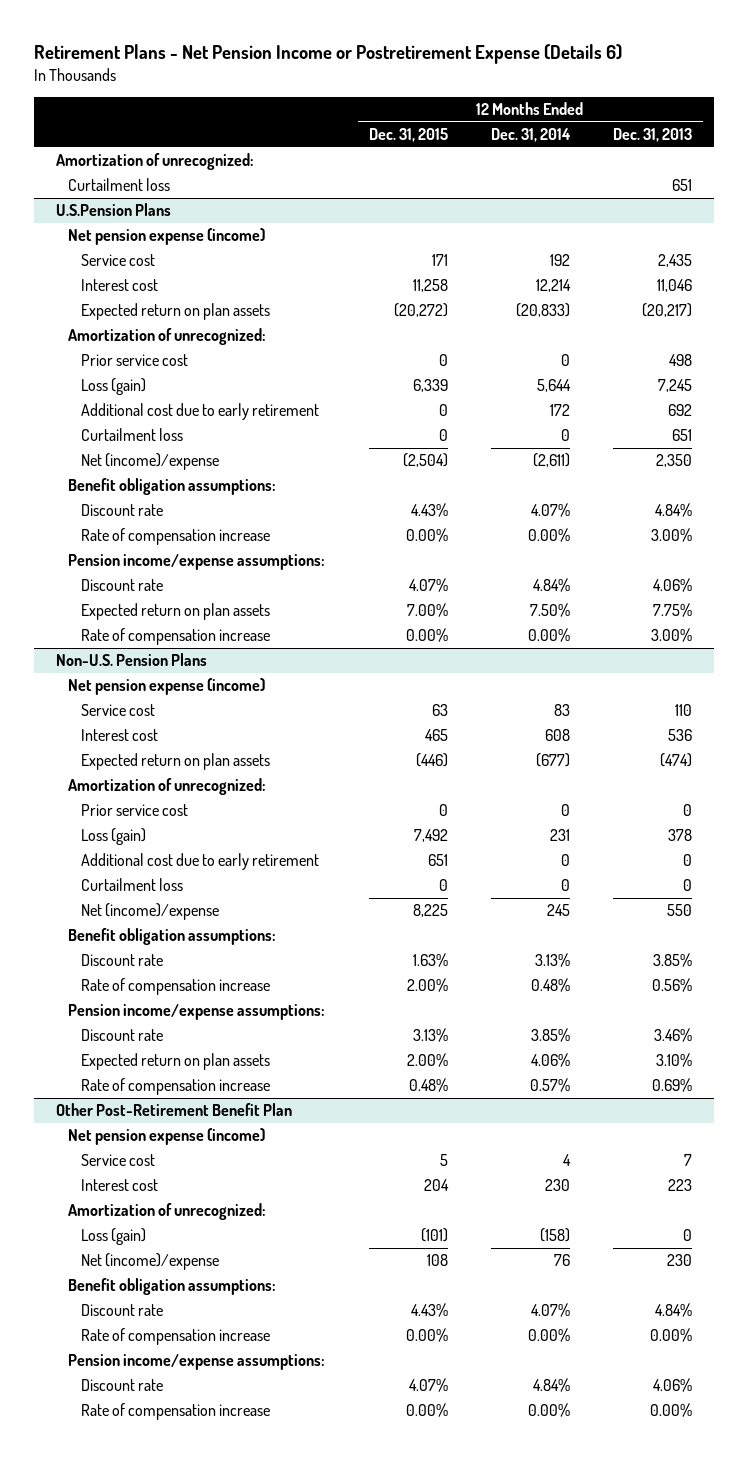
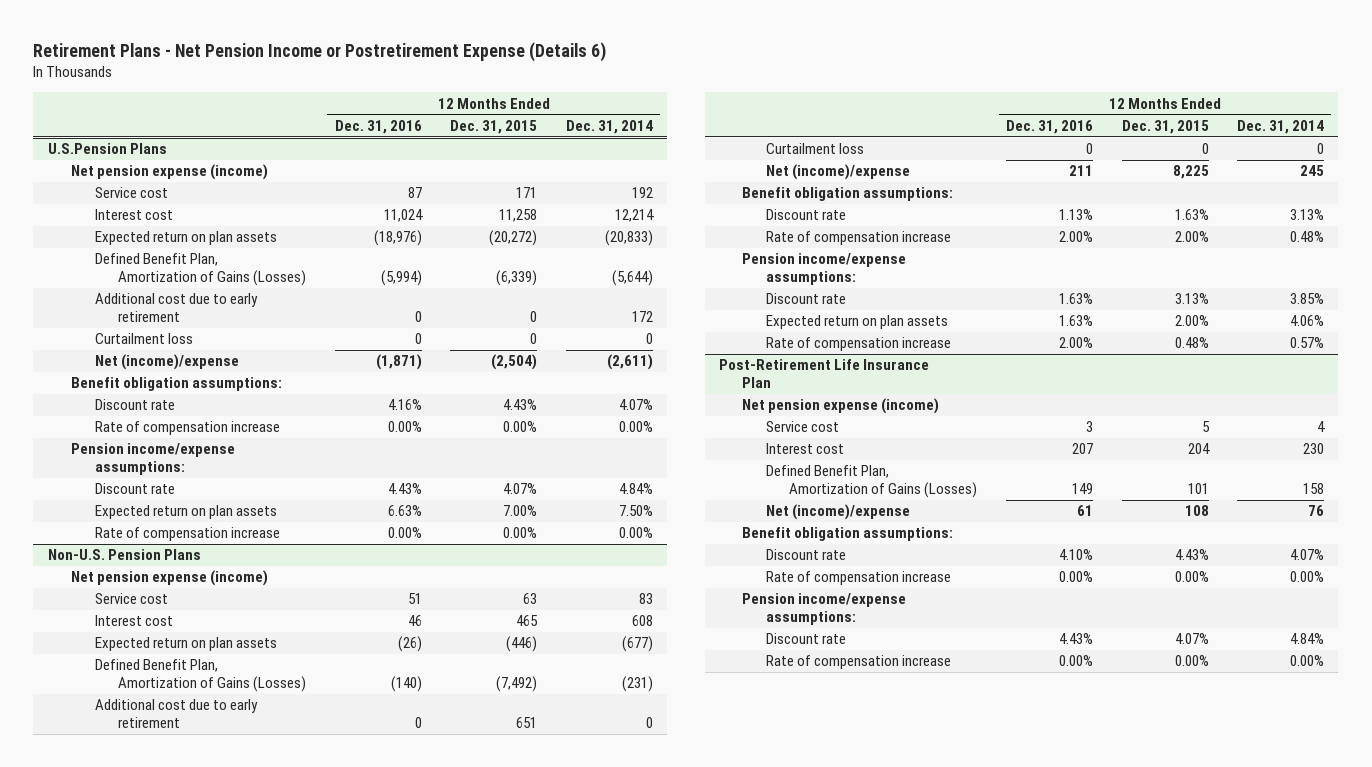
- | 12 Months Ended Dec. 31, 2015 | 12 Months Ended Dec. 31, 2014 | 12 Months Ended Dec. 31, 2013
+ | 12 Months Ended Dec. 31, 2016 | 12 Months Ended Dec. 31, 2015 | 12 Months Ended Dec. 31, 2014
- Amortization of unrecognized:
- Curtailment loss | | | 651
@ U.S.Pension Plans
- Amortization of unrecognized:
- Prior service cost | 0 | 0 | 498
- Loss (gain) | 6,339 | 5,644 | 7,245
+ Defined Benefit Plan, Amortization of Gains (Losses) | (5,994) | (6,339) | (5,644)
@ Non-U.S. Pension Plans
- Amortization of unrecognized:
- Prior service cost | 0 | 0 | 0
- Loss (gain) | 7,492 | 231 | 378
+ Defined Benefit Plan, Amortization of Gains (Losses) | (140) | (7,492) | (231)
- Other Post-Retirement Benefit Plan
+ Post-Retirement Life Insurance Plan
- Amortization of unrecognized:
- Loss (gain) | (101) | (158) | 0
+ Defined Benefit Plan, Amortization of Gains (Losses) | 149 | 101 | 158

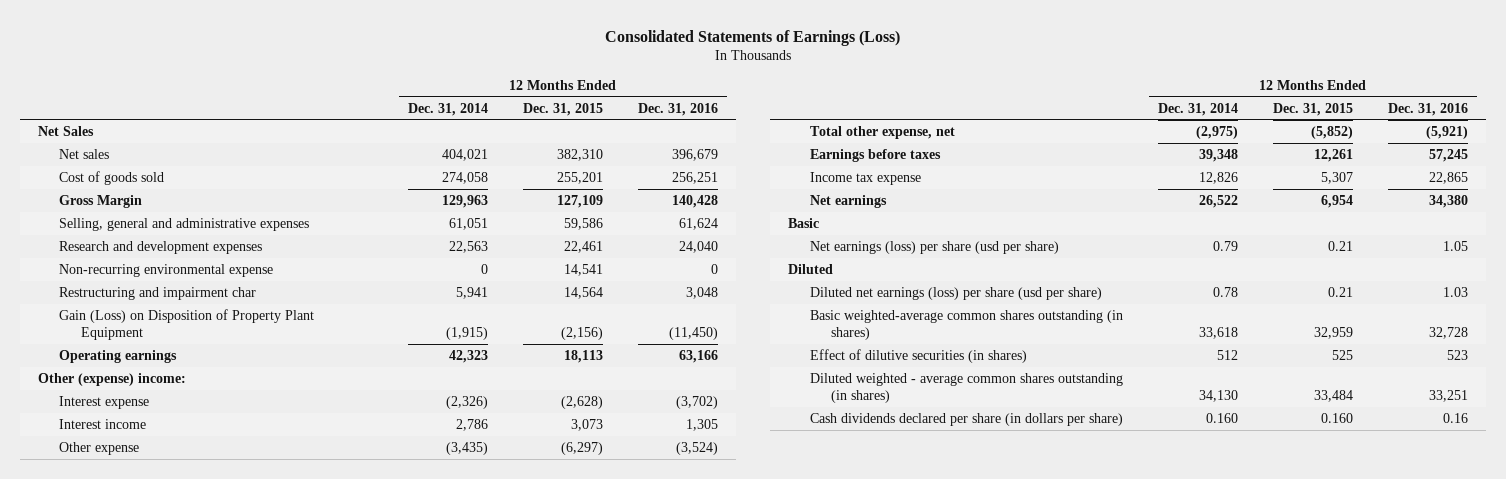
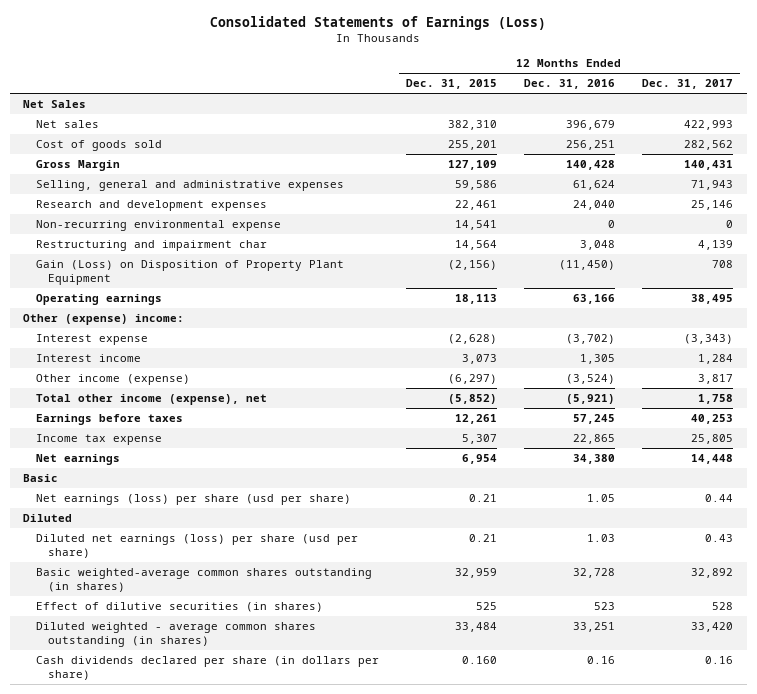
- | 12 Months Ended Dec. 31, 2014 | 12 Months Ended Dec. 31, 2015 | 12 Months Ended Dec. 31, 2016
+ | 12 Months Ended Dec. 31, 2015 | 12 Months Ended Dec. 31, 2016 | 12 Months Ended Dec. 31, 2017
- Other expense | (3,435) | (6,297) | (3,524)
- Total other expense, net | (2,975) | (5,852) | (5,921)
+ Other income (expense) | (6,297) | (3,524) | 3,817
+ Total other income (expense), net | (5,852) | (5,921) | 1,758

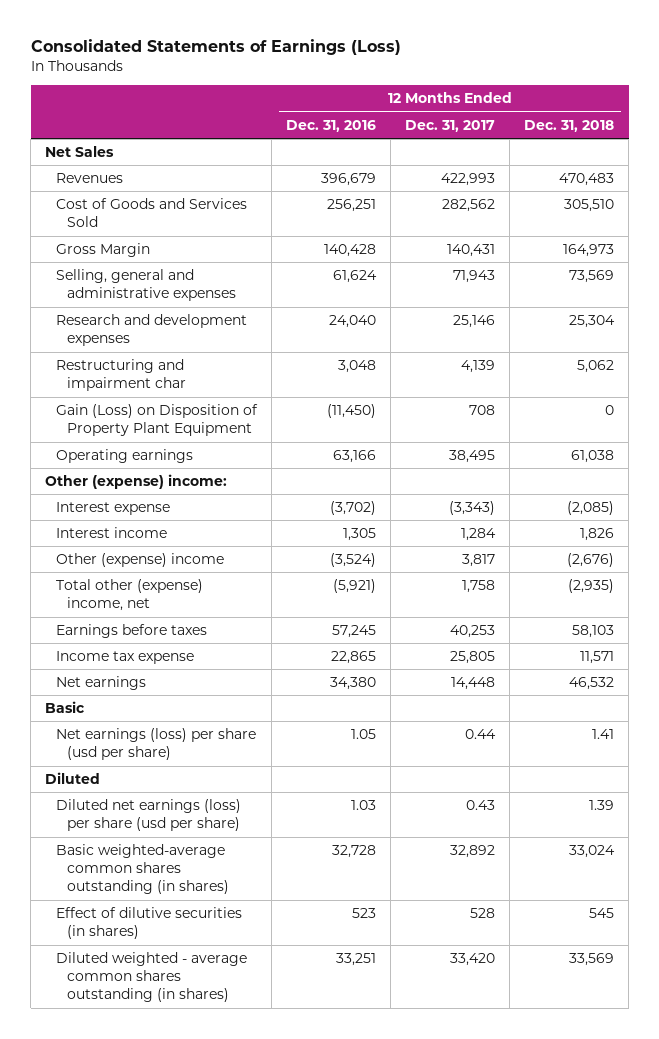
- | 12 Months Ended Dec. 31, 2015 | 12 Months Ended Dec. 31, 2016 | 12 Months Ended Dec. 31, 2017
+ | 12 Months Ended Dec. 31, 2016 | 12 Months Ended Dec. 31, 2017 | 12 Months Ended Dec. 31, 2018
- Net sales | 382,310 | 396,679 | 422,993
- Cost of goods sold | 255,201 | 256,251 | 282,562
+ Revenues | 396,679 | 422,993 | 470,483
+ Cost of Goods and Services Sold | 256,251 | 282,562 | 305,510
- Non-recurring environmental expense | 14,541 | 0 | 0
- Other income (expense) | (6,297) | (3,524) | 3,817
- Total other income (expense), net | (5,852) | (5,921) | 1,758
+ Other (expense) income | (3,524) | 3,817 | (2,676)
+ Total other (expense) income, net | (5,921) | 1,758 | (2,935)
- Cash dividends declared per share (in dollars per share) | 0.160 | 0.16 | 0.16

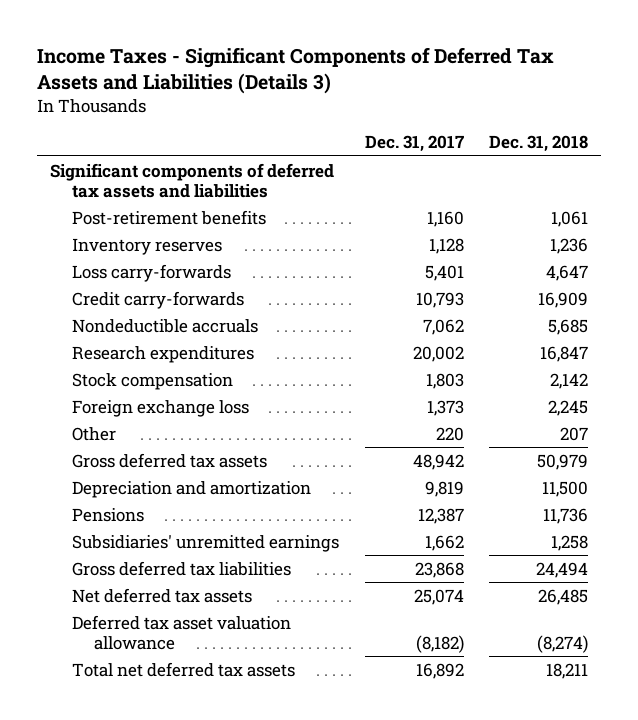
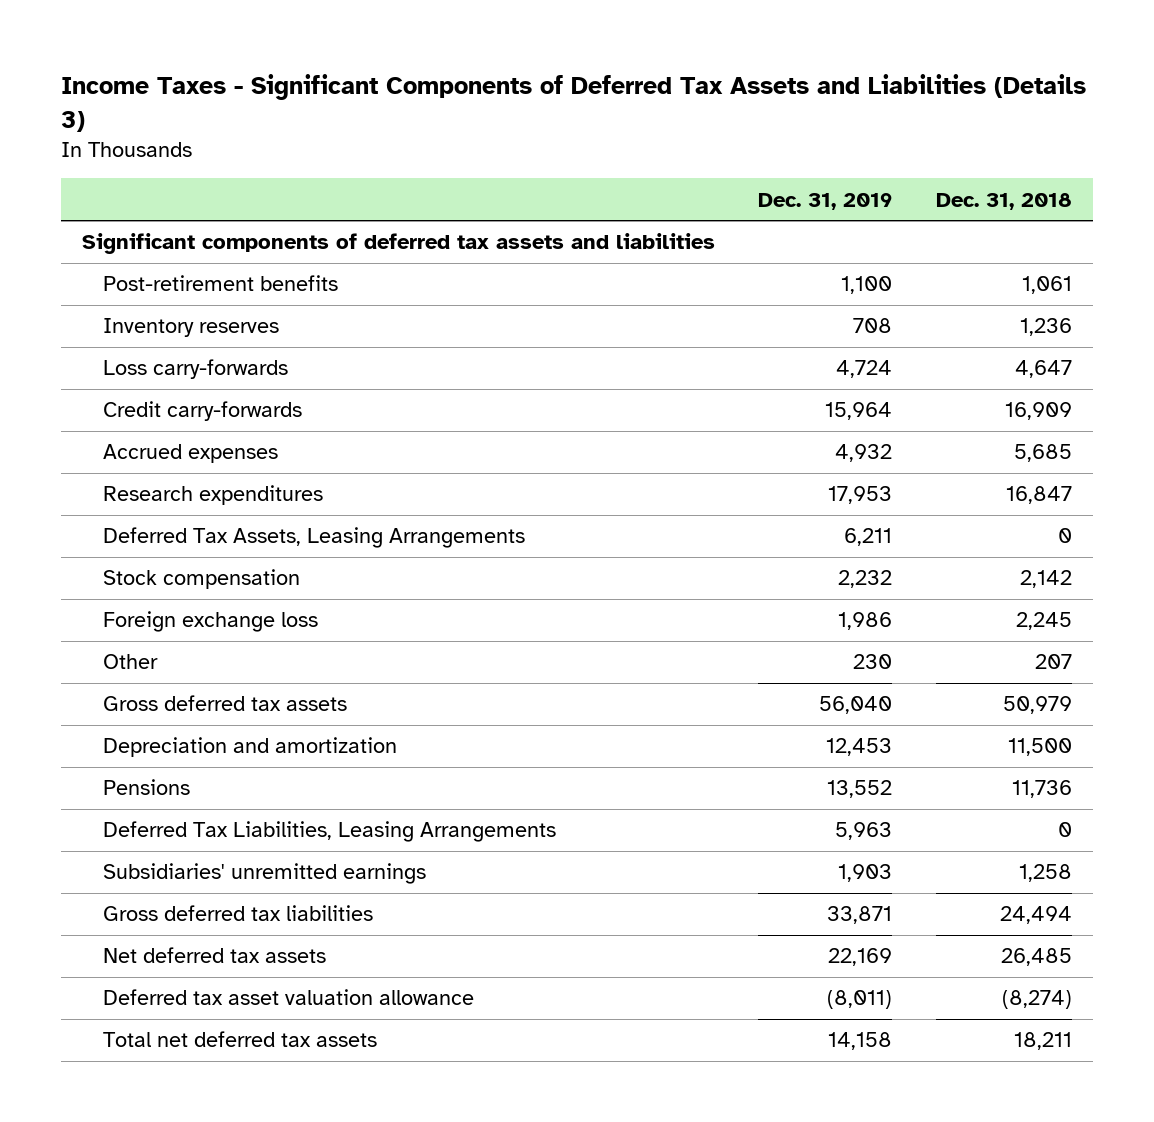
- | Dec. 31, 2017 | Dec. 31, 2018
+ | Dec. 31, 2019 | Dec. 31, 2018
- Nondeductible accruals | 7,062 | 5,685
+ Accrued expenses | 4,932 | 5,685
+ Deferred Tax Assets, Leasing Arrangements | 6,211 | 0
+ Deferred Tax Liabilities, Leasing Arrangements | 5,963 | 0

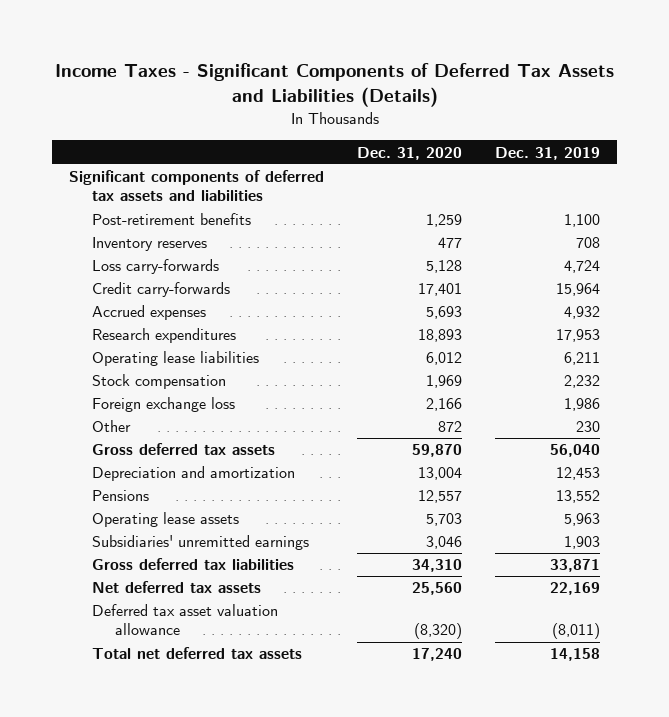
- Income Taxes - Significant Components of Deferred Tax Assets and Liabilities (Details 3)
+ Income Taxes - Significant Components of Deferred Tax Assets and Liabilities (Details)
- | Dec. 31, 2019 | Dec. 31, 2018
+ | Dec. 31, 2020 | Dec. 31, 2019
- Deferred Tax Assets, Leasing Arrangements | 6,211 | 0
+ Operating lease liabilities | 6,012 | 6,211
- Deferred Tax Liabilities, Leasing Arrangements | 5,963 | 0
+ Operating lease assets | 5,703 | 5,963

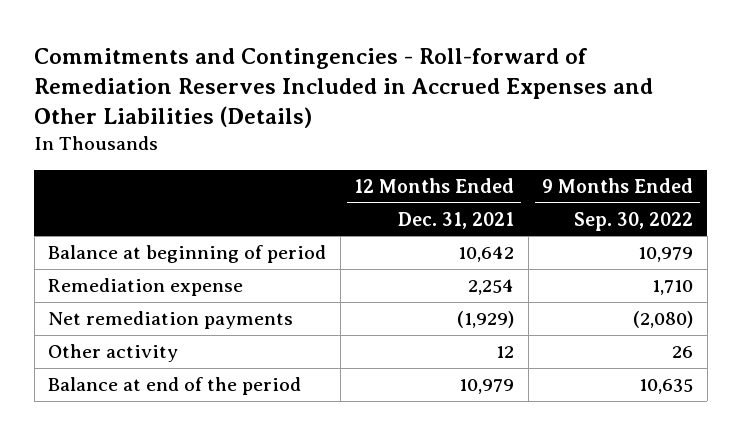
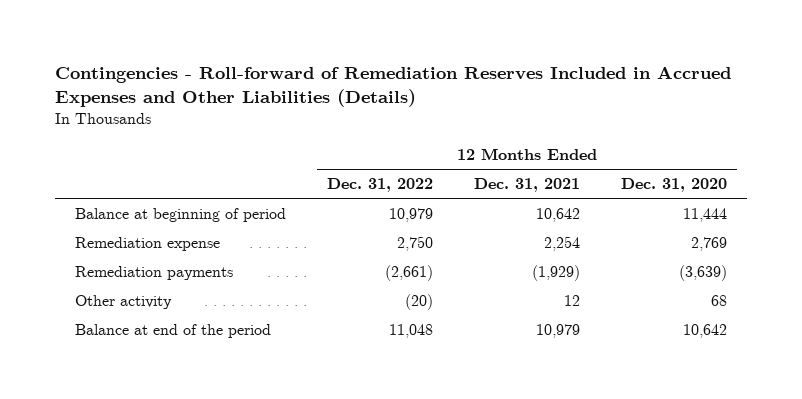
- Commitments and Contingencies - Roll-forward of Remediation Reserves Included in Accrued Expenses and Other Liabilities (Details)
+ Contingencies - Roll-forward of Remediation Reserves Included in Accrued Expenses and Other Liabilities (Details)
- | 12 Months Ended Dec. 31, 2021 | 9 Months Ended Sep. 30, 2022
+ | 12 Months Ended Dec. 31, 2022 | 12 Months Ended Dec. 31, 2021 | 12 Months Ended Dec. 31, 2020
- Net remediation payments | (1,929) | (2,080)
+ Remediation payments | (2,661) | (1,929) | (3,639)

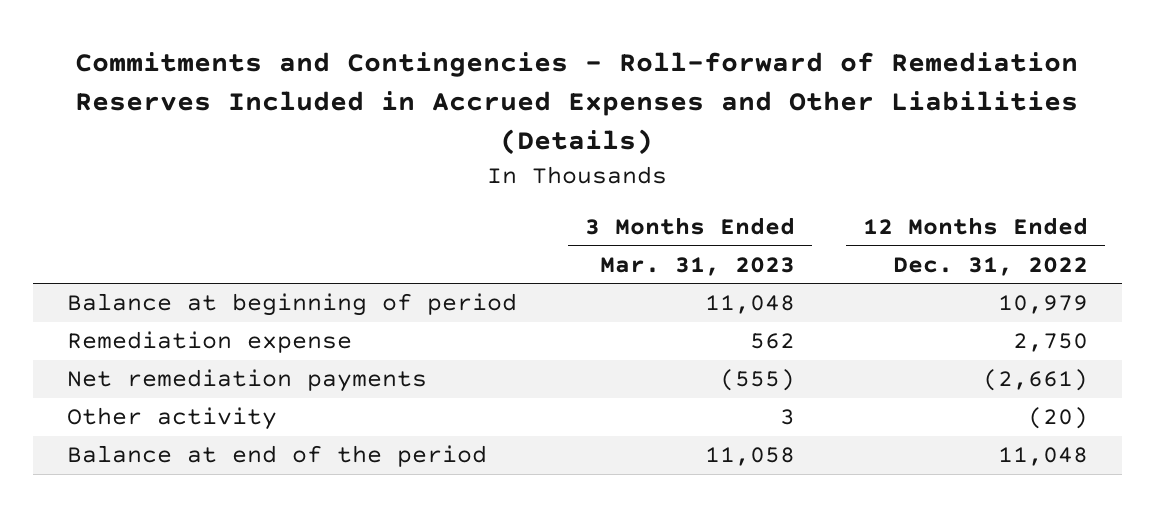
- Contingencies - Roll-forward of Remediation Reserves Included in Accrued Expenses and Other Liabilities (Details)
+ Commitments and Contingencies - Roll-forward of Remediation Reserves Included in Accrued Expenses and Other Liabilities (Details)
- | 12 Months Ended Dec. 31, 2022 | 12 Months Ended Dec. 31, 2021 | 12 Months Ended Dec. 31, 2020
+ | 3 Months Ended Mar. 31, 2023 | 12 Months Ended Dec. 31, 2022
- Remediation payments | (2,661) | (1,929) | (3,639)
+ Net remediation payments | (555) | (2,661)

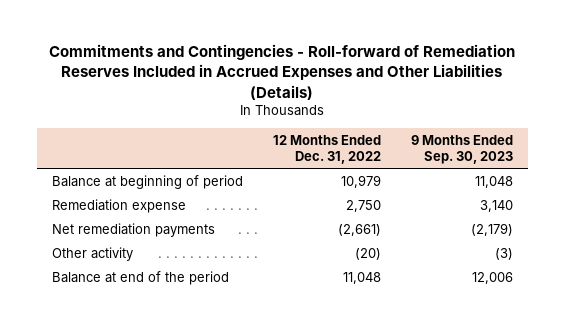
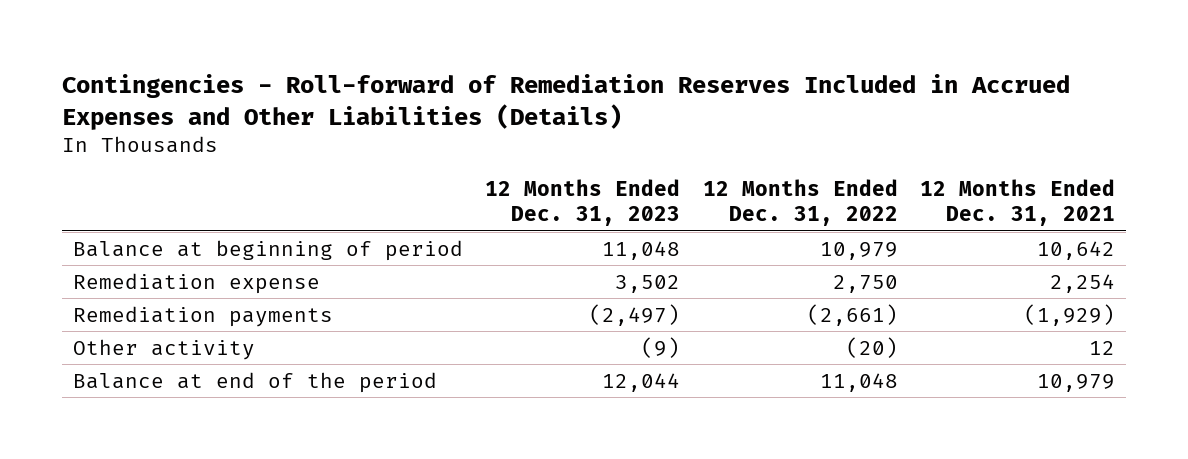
- Commitments and Contingencies - Roll-forward of Remediation Reserves Included in Accrued Expenses and Other Liabilities (Details)
+ Contingencies - Roll-forward of Remediation Reserves Included in Accrued Expenses and Other Liabilities (Details)
- | 12 Months Ended Dec. 31, 2022 | 9 Months Ended Sep. 30, 2023
+ | 12 Months Ended Dec. 31, 2023 | 12 Months Ended Dec. 31, 2022 | 12 Months Ended Dec. 31, 2021
- Net remediation payments | (2,661) | (2,179)
+ Remediation payments | (2,497) | (2,661) | (1,929)

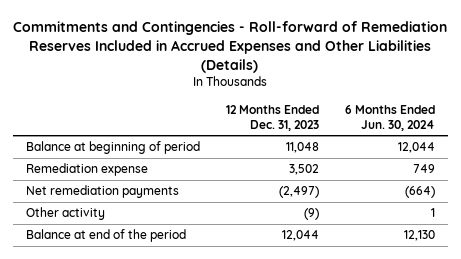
- Contingencies - Roll-forward of Remediation Reserves Included in Accrued Expenses and Other Liabilities (Details)
+ Commitments and Contingencies - Roll-forward of Remediation Reserves Included in Accrued Expenses and Other Liabilities (Details)
- | 12 Months Ended Dec. 31, 2023 | 12 Months Ended Dec. 31, 2022 | 12 Months Ended Dec. 31, 2021
+ | 12 Months Ended Dec. 31, 2023 | 6 Months Ended Jun. 30, 2024
- Remediation payments | (2,497) | (2,661) | (1,929)
+ Net remediation payments | (2,497) | (664)

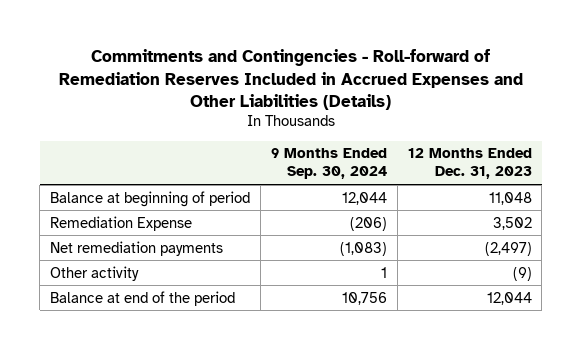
- | 12 Months Ended Dec. 31, 2023 | 6 Months Ended Jun. 30, 2024
+ | 9 Months Ended Sep. 30, 2024 | 12 Months Ended Dec. 31, 2023
- Remediation expense | 3,502 | 749
+ Remediation Expense | (206) | 3,502

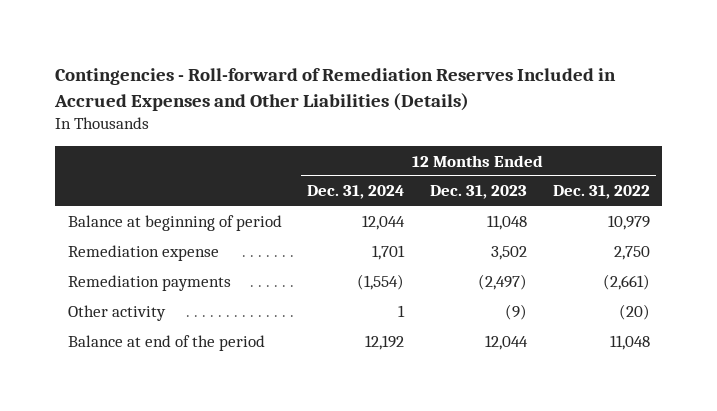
- Commitments and Contingencies - Roll-forward of Remediation Reserves Included in Accrued Expenses and Other Liabilities (Details)
+ Contingencies - Roll-forward of Remediation Reserves Included in Accrued Expenses and Other Liabilities (Details)
- | 9 Months Ended Sep. 30, 2024 | 12 Months Ended Dec. 31, 2023
+ | 12 Months Ended Dec. 31, 2024 | 12 Months Ended Dec. 31, 2023 | 12 Months Ended Dec. 31, 2022
- Remediation Expense | (206) | 3,502
- Net remediation payments | (1,083) | (2,497)
+ Remediation expense | 1,701 | 3,502 | 2,750
+ Remediation payments | (1,554) | (2,497) | (2,661)

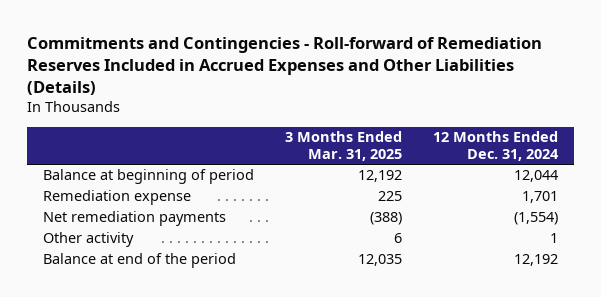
- Contingencies - Roll-forward of Remediation Reserves Included in Accrued Expenses and Other Liabilities (Details)
+ Commitments and Contingencies - Roll-forward of Remediation Reserves Included in Accrued Expenses and Other Liabilities (Details)
- | 12 Months Ended Dec. 31, 2024 | 12 Months Ended Dec. 31, 2023 | 12 Months Ended Dec. 31, 2022
+ | 3 Months Ended Mar. 31, 2025 | 12 Months Ended Dec. 31, 2024
- Remediation payments | (1,554) | (2,497) | (2,661)
+ Net remediation payments | (388) | (1,554)

